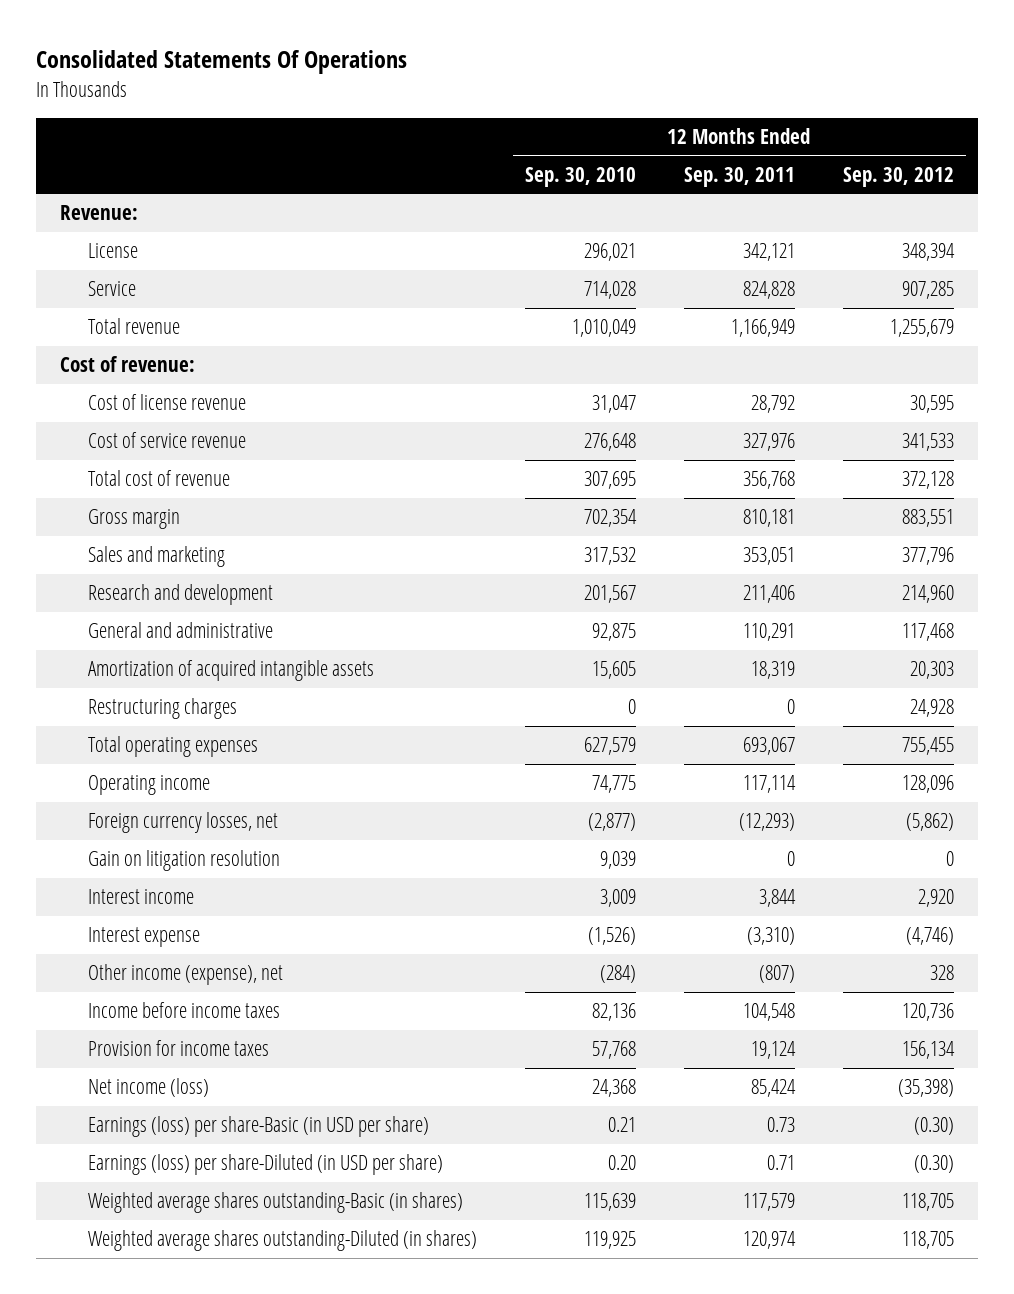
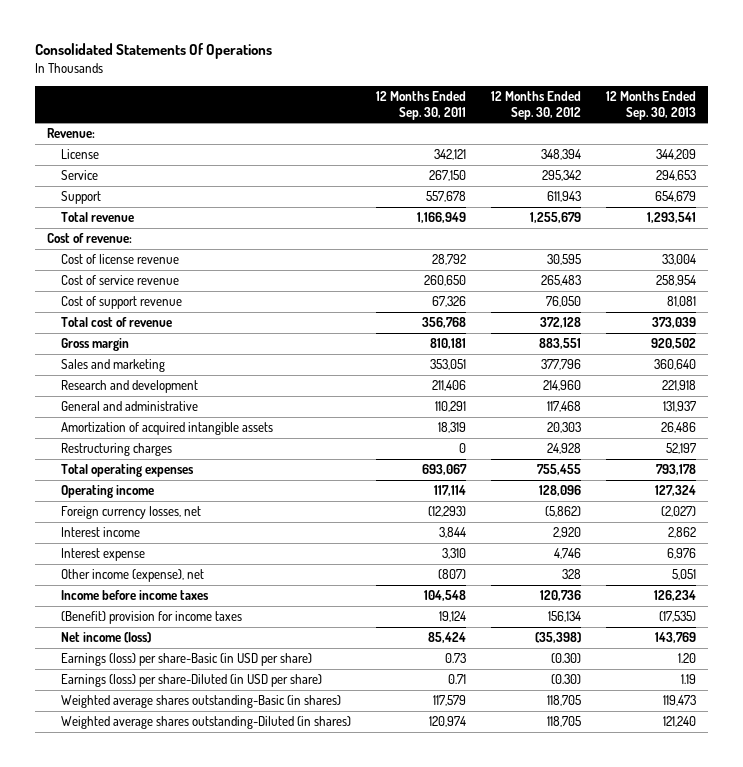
- | 12 Months Ended Sep. 30, 2010 | 12 Months Ended Sep. 30, 2011 | 12 Months Ended Sep. 30, 2012
+ | 12 Months Ended Sep. 30, 2011 | 12 Months Ended Sep. 30, 2012 | 12 Months Ended Sep. 30, 2013
- Service | 714,028 | 824,828 | 907,285
+ Service | 267,150 | 295,342 | 294,653
+ Support | 557,678 | 611,943 | 654,679
- Cost of service revenue | 276,648 | 327,976 | 341,533
+ Cost of service revenue | 260,650 | 265,483 | 258,954
+ Cost of support revenue | 67,326 | 76,050 | 81,081
- Gain on litigation resolution | 9,039 | 0 | 0
- Interest expense | (1,526) | (3,310) | (4,746)
+ Interest expense | 3,310 | 4,746 | 6,976
- Provision for income taxes | 57,768 | 19,124 | 156,134
+ (Benefit) provision for income taxes | 19,124 | 156,134 | (17,535)

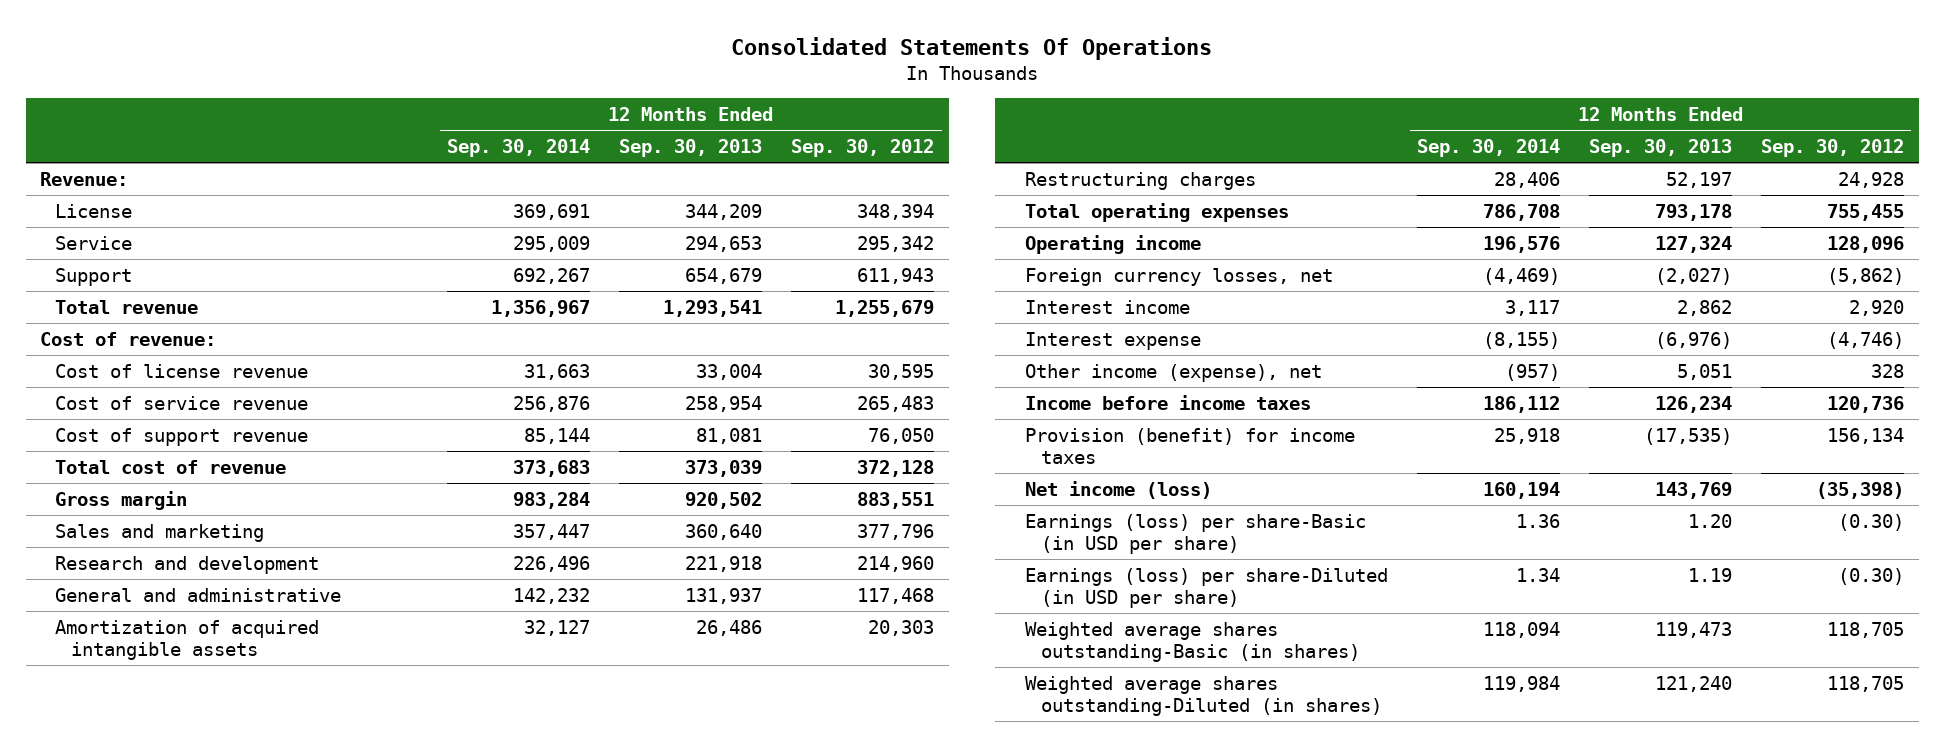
- | 12 Months Ended Sep. 30, 2011 | 12 Months Ended Sep. 30, 2012 | 12 Months Ended Sep. 30, 2013
+ | 12 Months Ended Sep. 30, 2014 | 12 Months Ended Sep. 30, 2013 | 12 Months Ended Sep. 30, 2012
- Interest expense | 3,310 | 4,746 | 6,976
+ Interest expense | (8,155) | (6,976) | (4,746)
- (Benefit) provision for income taxes | 19,124 | 156,134 | (17,535)
+ Provision (benefit) for income taxes | 25,918 | (17,535) | 156,134

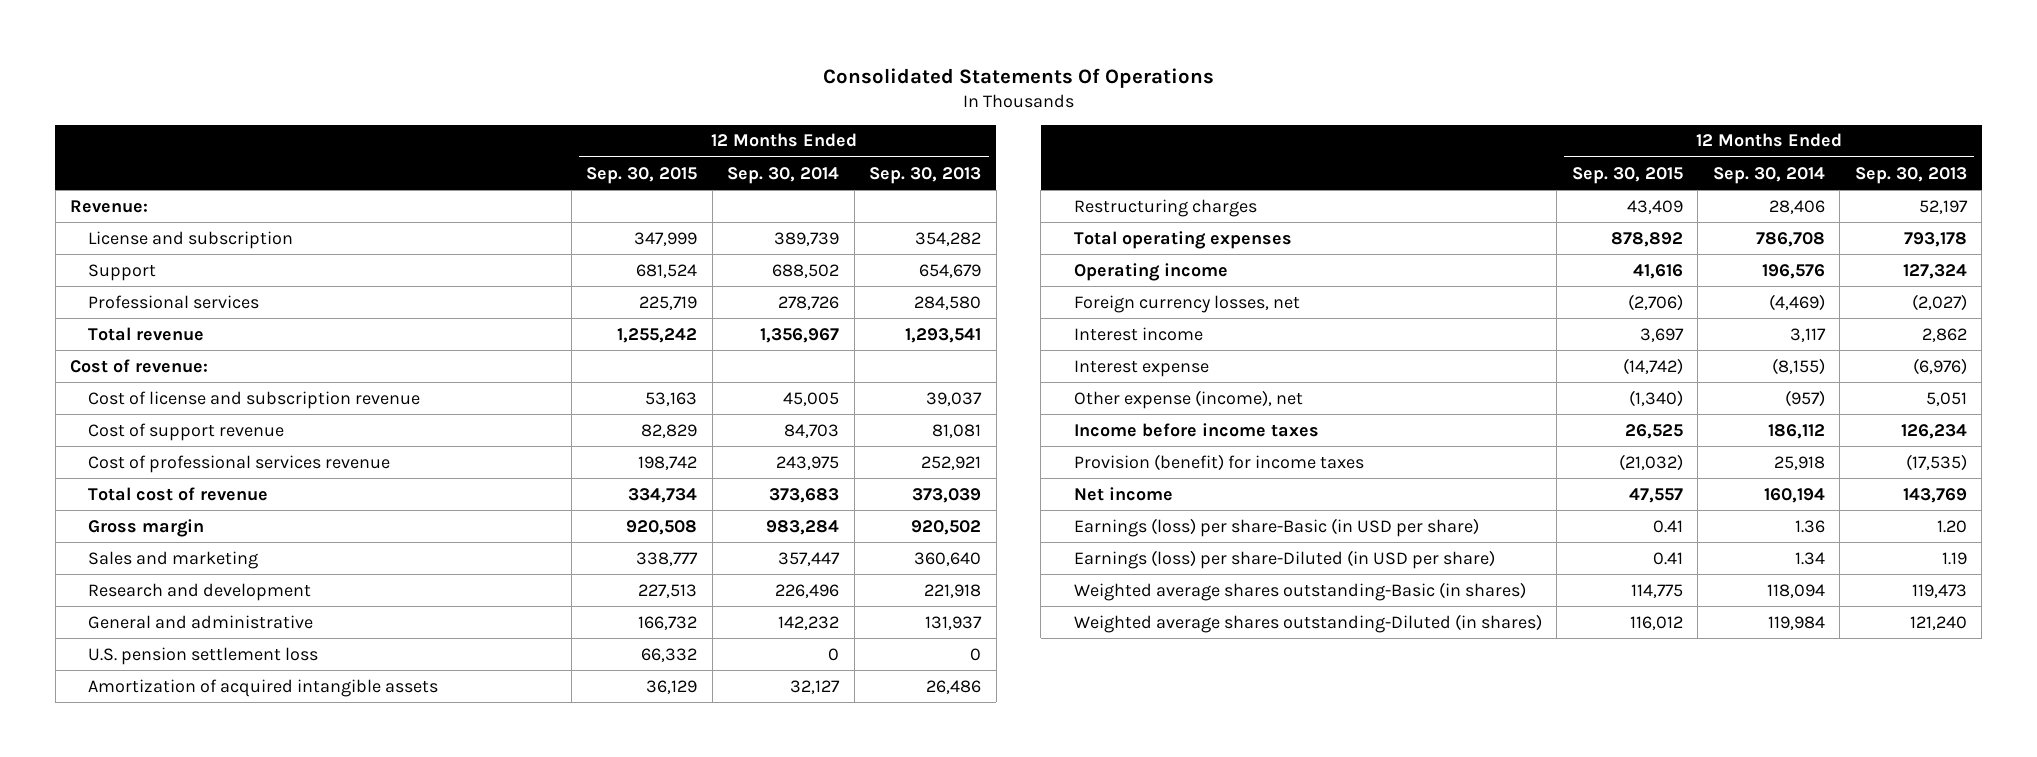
- | 12 Months Ended Sep. 30, 2014 | 12 Months Ended Sep. 30, 2013 | 12 Months Ended Sep. 30, 2012
+ | 12 Months Ended Sep. 30, 2015 | 12 Months Ended Sep. 30, 2014 | 12 Months Ended Sep. 30, 2013
- License | 369,691 | 344,209 | 348,394
- Service | 295,009 | 294,653 | 295,342
- Support | 692,267 | 654,679 | 611,943
+ License and subscription | 347,999 | 389,739 | 354,282
+ Support | 681,524 | 688,502 | 654,679
+ Professional services | 225,719 | 278,726 | 284,580
- Cost of license revenue | 31,663 | 33,004 | 30,595
- Cost of service revenue | 256,876 | 258,954 | 265,483
- Cost of support revenue | 85,144 | 81,081 | 76,050
+ Cost of license and subscription revenue | 53,163 | 45,005 | 39,037
+ Cost of support revenue | 82,829 | 84,703 | 81,081
+ Cost of professional services revenue | 198,742 | 243,975 | 252,921
+ U.S. pension settlement loss | 66,332 | 0 | 0
- Other income (expense), net | (957) | 5,051 | 328
+ Other expense (income), net | (1,340) | (957) | 5,051
- Net income (loss) | 160,194 | 143,769 | (35,398)
+ Net income | 47,557 | 160,194 | 143,769

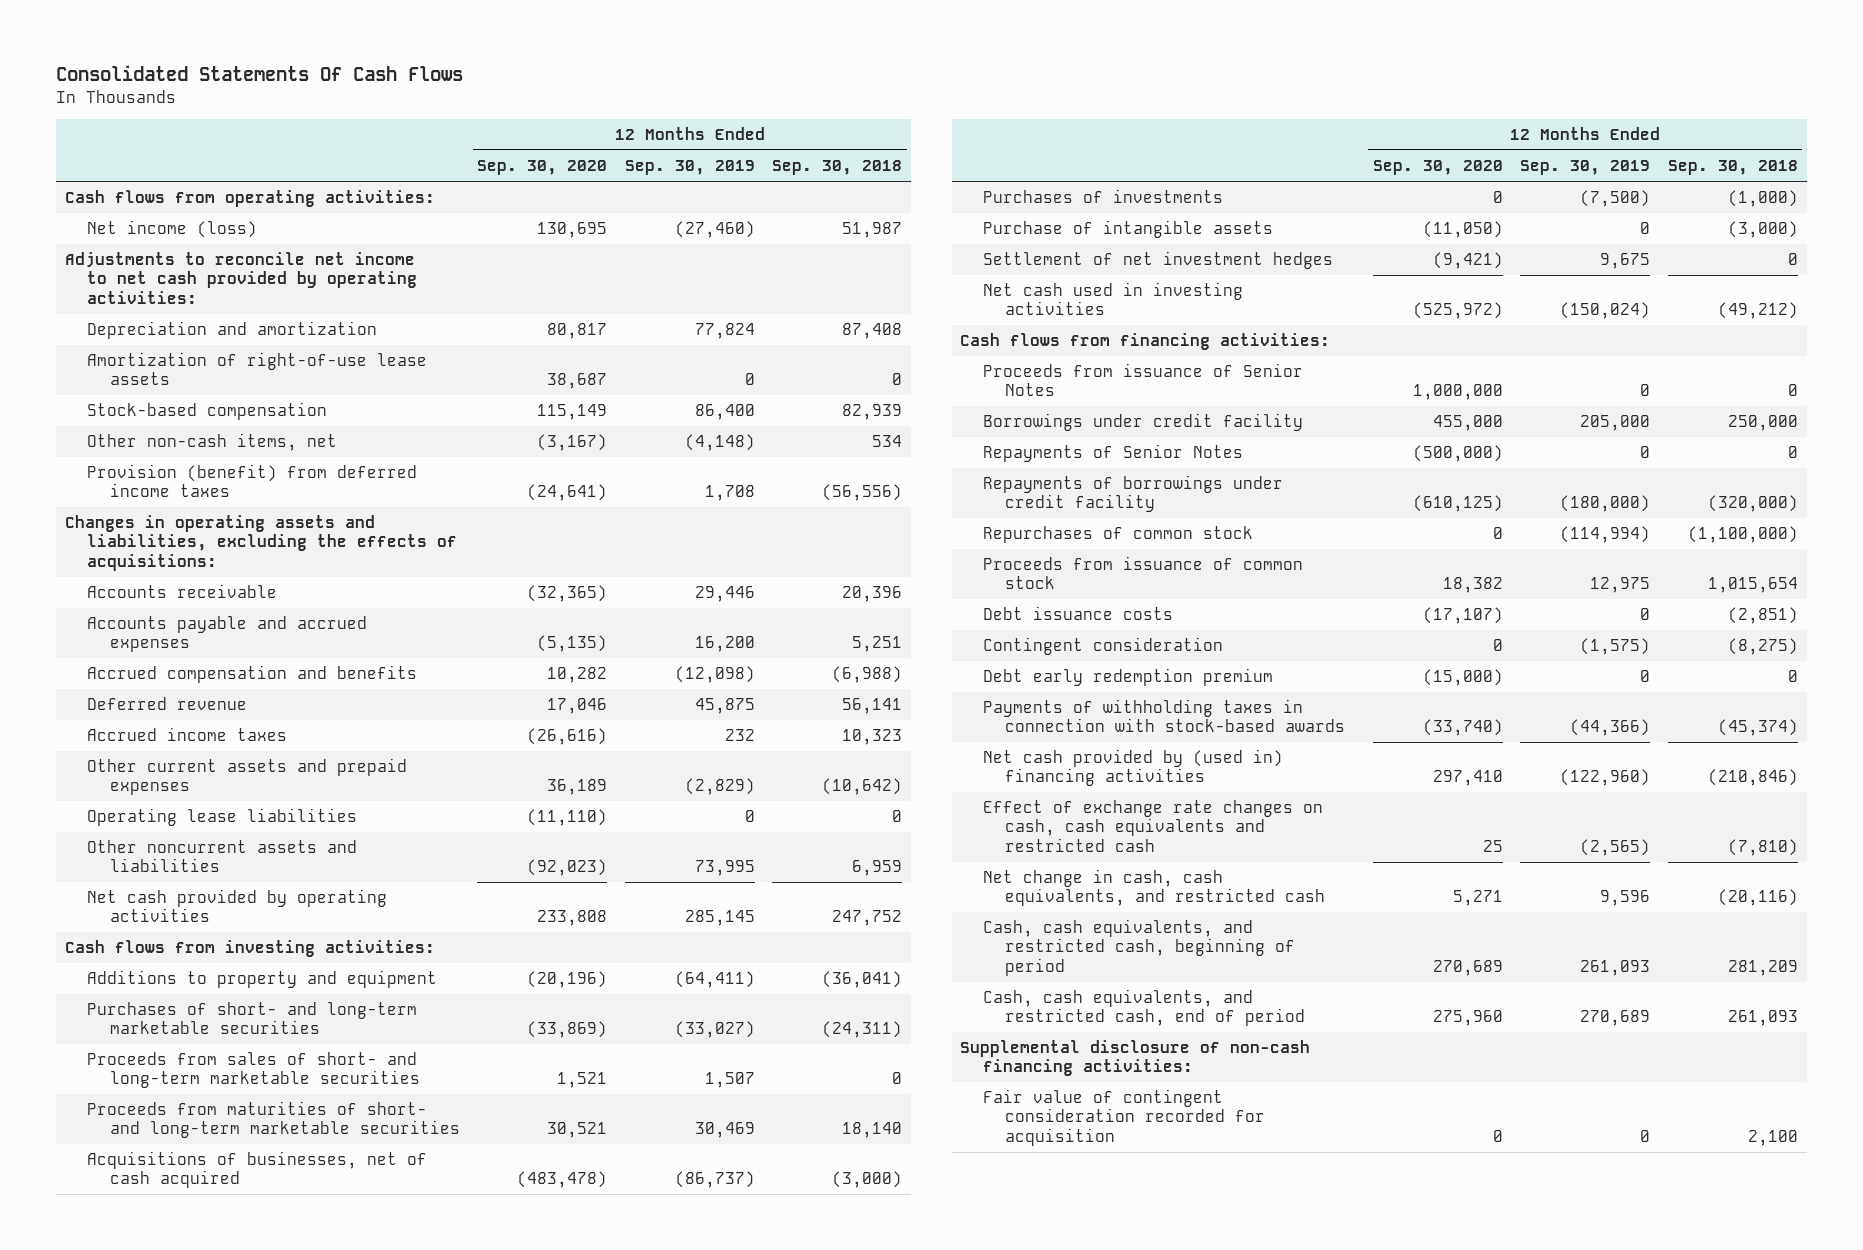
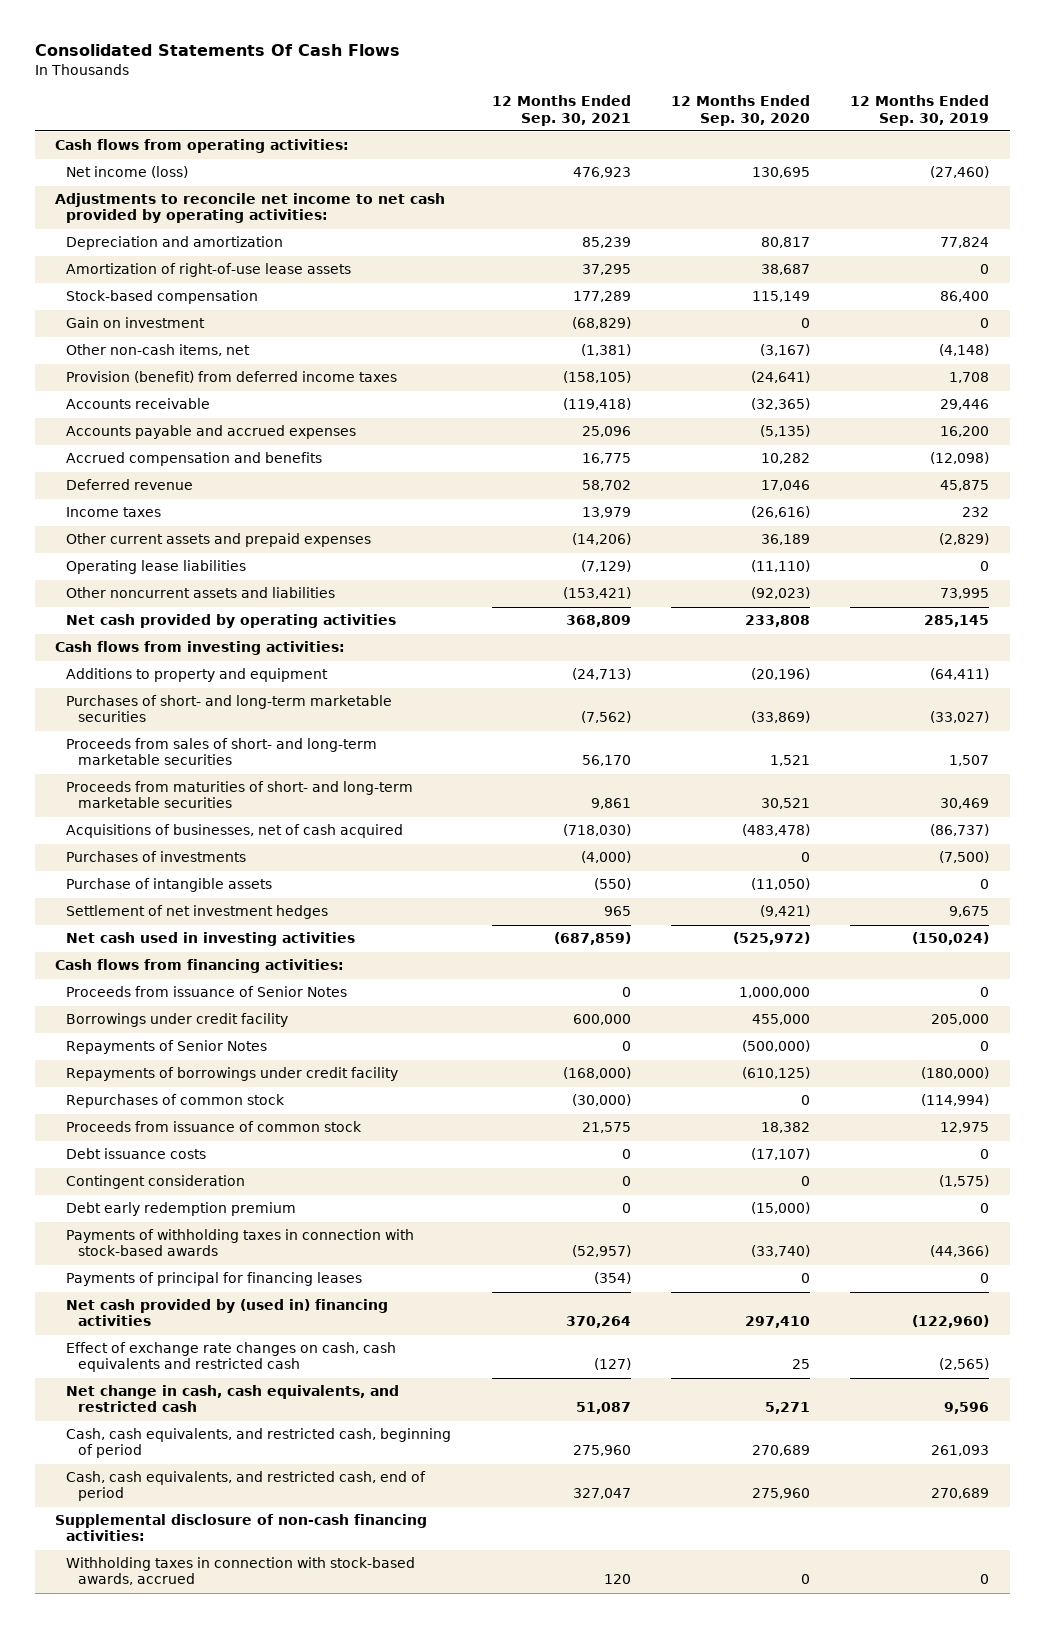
- | 12 Months Ended Sep. 30, 2020 | 12 Months Ended Sep. 30, 2019 | 12 Months Ended Sep. 30, 2018
+ | 12 Months Ended Sep. 30, 2021 | 12 Months Ended Sep. 30, 2020 | 12 Months Ended Sep. 30, 2019
+ Gain on investment | (68,829) | 0 | 0
- Changes in operating assets and liabilities, excluding the effects of acquisitions:
- Accrued income taxes | (26,616) | 232 | 10,323
+ Income taxes | 13,979 | (26,616) | 232
+ Payments of principal for financing leases | (354) | 0 | 0
- Fair value of contingent consideration recorded for acquisition | 0 | 0 | 2,100
+ Withholding taxes in connection with stock-based awards, accrued | 120 | 0 | 0

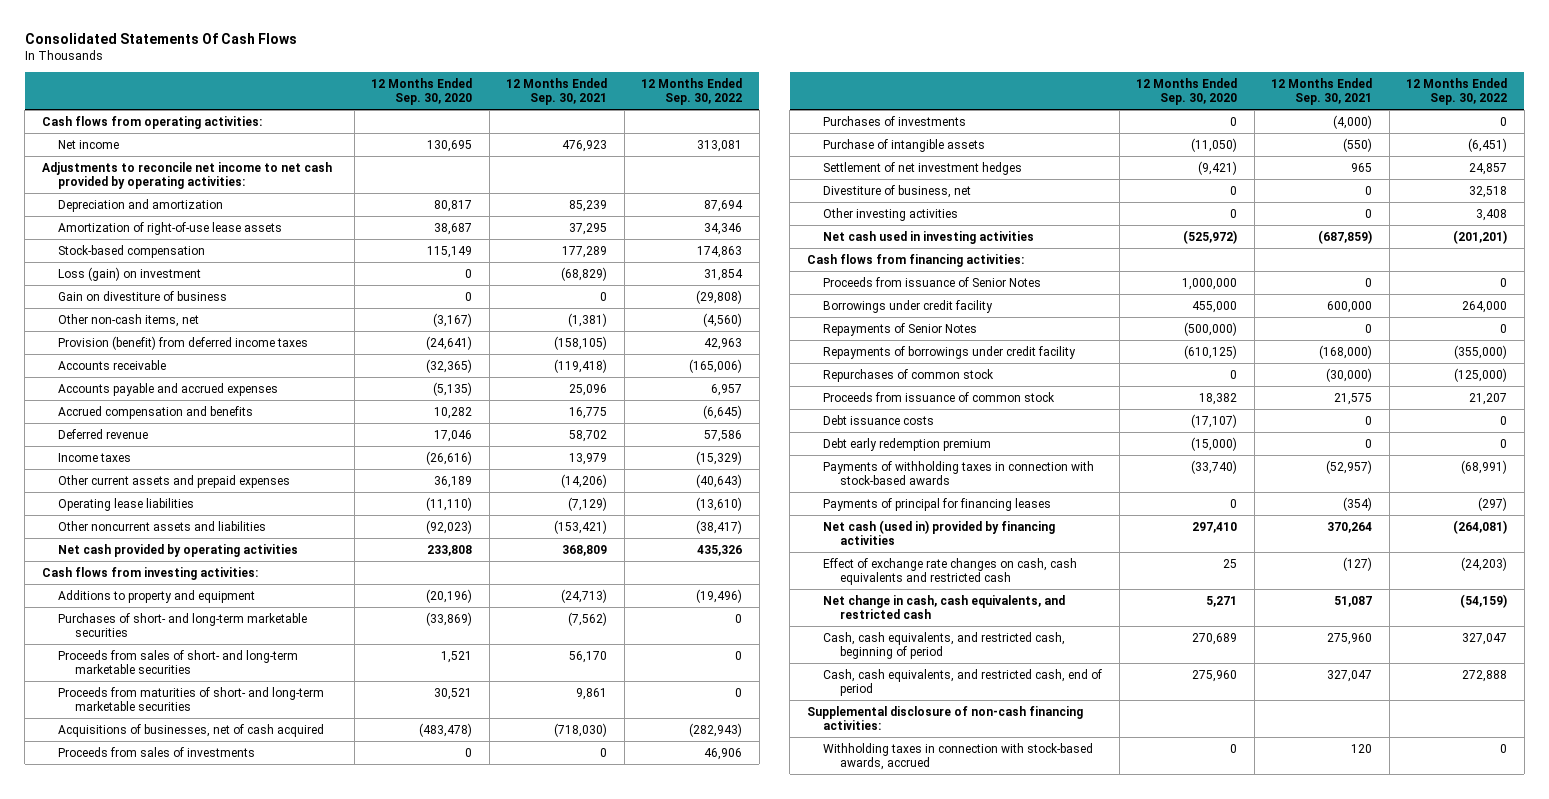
- | 12 Months Ended Sep. 30, 2021 | 12 Months Ended Sep. 30, 2020 | 12 Months Ended Sep. 30, 2019
+ | 12 Months Ended Sep. 30, 2020 | 12 Months Ended Sep. 30, 2021 | 12 Months Ended Sep. 30, 2022
- Net income (loss) | 476,923 | 130,695 | (27,460)
+ Net income | 130,695 | 476,923 | 313,081
- Gain on investment | (68,829) | 0 | 0
+ Loss (gain) on investment | 0 | (68,829) | 31,854
+ Gain on divestiture of business | 0 | 0 | (29,808)
+ Proceeds from sales of investments | 0 | 0 | 46,906
+ Divestiture of business, net | 0 | 0 | 32,518
+ Other investing activities | 0 | 0 | 3,408
- Contingent consideration | 0 | 0 | (1,575)
- Net cash provided by (used in) financing activities | 370,264 | 297,410 | (122,960)
+ Net cash (used in) provided by financing activities | 297,410 | 370,264 | (264,081)

